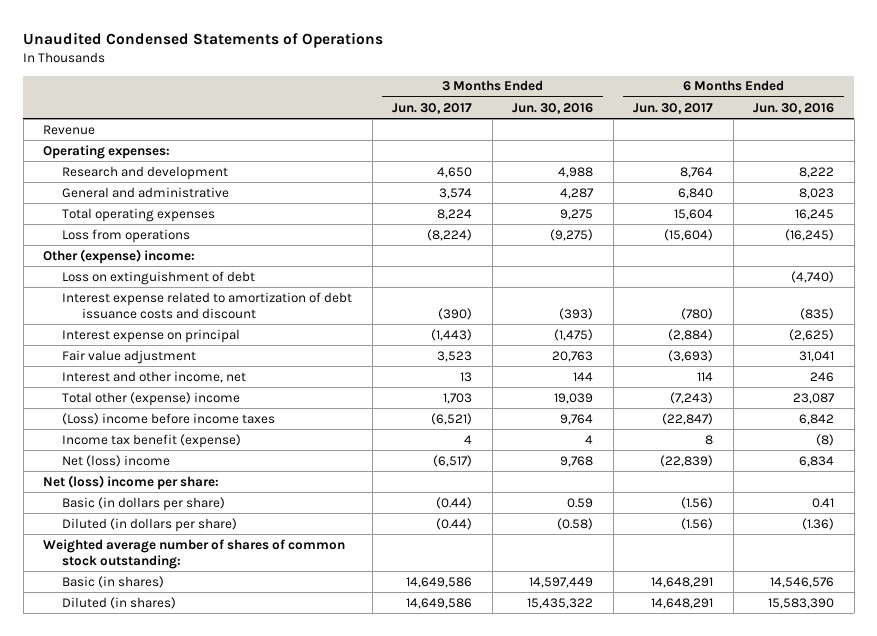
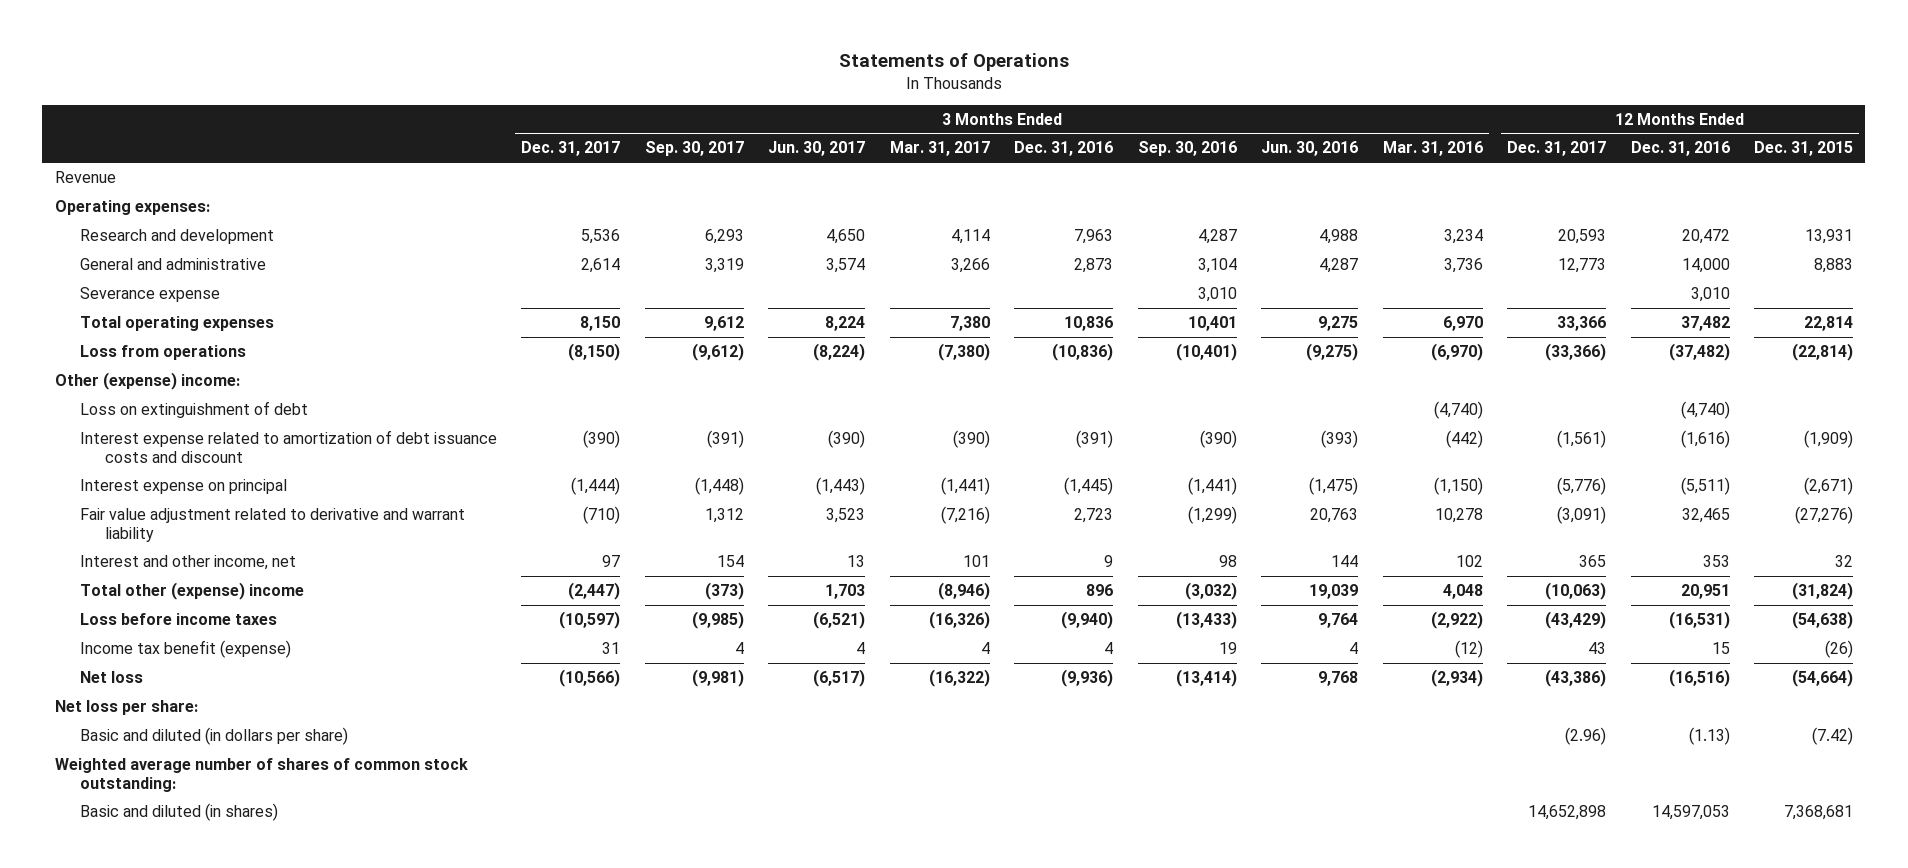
- Unaudited Condensed Statements of Operations
+ Statements of Operations
- | 3 Months Ended Jun. 30, 2017 | 3 Months Ended Jun. 30, 2016 | 6 Months Ended Jun. 30, 2017 | 6 Months Ended Jun. 30, 2016
+ | 3 Months Ended Dec. 31, 2017 | 3 Months Ended Sep. 30, 2017 | 3 Months Ended Jun. 30, 2017 | 3 Months Ended Mar. 31, 2017 | 3 Months Ended Dec. 31, 2016 | 3 Months Ended Sep. 30, 2016 | 3 Months Ended Jun. 30, 2016 | 3 Months Ended Mar. 31, 2016 | 12 Months Ended Dec. 31, 2017 | 12 Months Ended Dec. 31, 2016 | 12 Months Ended Dec. 31, 2015
+ Severance expense | | | | | | 3,010 | | | | 3,010 |
- Fair value adjustment | 3,523 | 20,763 | (3,693) | 31,041
+ Fair value adjustment related to derivative and warrant liability | (710) | 1,312 | 3,523 | (7,216) | 2,723 | (1,299) | 20,763 | 10,278 | (3,091) | 32,465 | (27,276)
- (Loss) income before income taxes | (6,521) | 9,764 | (22,847) | 6,842
+ Loss before income taxes | (10,597) | (9,985) | (6,521) | (16,326) | (9,940) | (13,433) | 9,764 | (2,922) | (43,429) | (16,531) | (54,638)
- Net (loss) income | (6,517) | 9,768 | (22,839) | 6,834
- Net (loss) income per share:
- Basic (in dollars per share) | (0.44) | 0.59 | (1.56) | 0.41
- Diluted (in dollars per share) | (0.44) | (0.58) | (1.56) | (1.36)
+ Net loss | (10,566) | (9,981) | (6,517) | (16,322) | (9,936) | (13,414) | 9,768 | (2,934) | (43,386) | (16,516) | (54,664)
+ Net loss per share:
+ Basic and diluted (in dollars per share) | | | | | | | | | (2.96) | (1.13) | (7.42)
- Basic (in shares) | 14,649,586 | 14,597,449 | 14,648,291 | 14,546,576
- Diluted (in shares) | 14,649,586 | 15,435,322 | 14,648,291 | 15,583,390
+ Basic and diluted (in shares) | | | | | | | | | 14,652,898 | 14,597,053 | 7,368,681

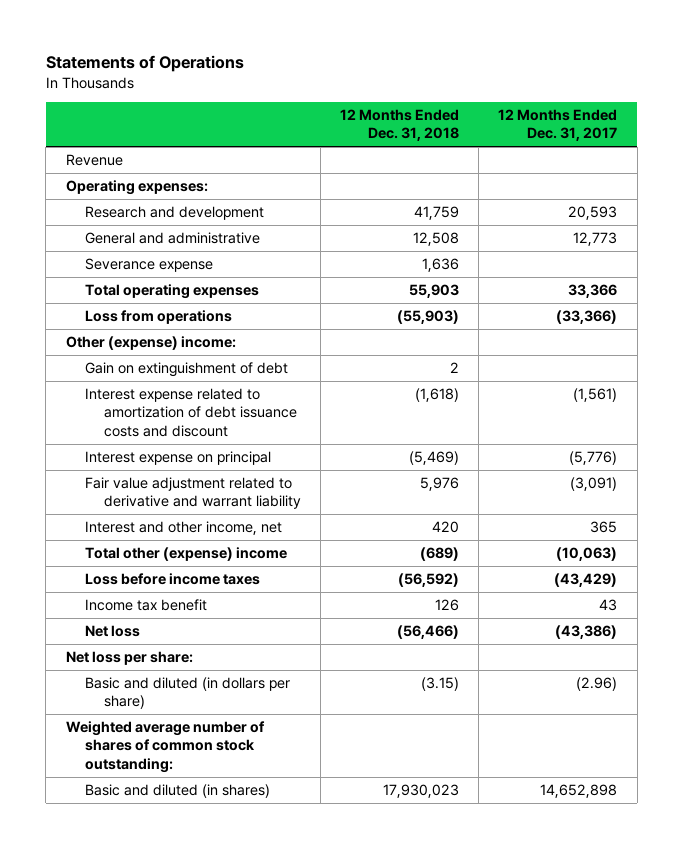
- | 3 Months Ended Dec. 31, 2017 | 3 Months Ended Sep. 30, 2017 | 3 Months Ended Jun. 30, 2017 | 3 Months Ended Mar. 31, 2017 | 3 Months Ended Dec. 31, 2016 | 3 Months Ended Sep. 30, 2016 | 3 Months Ended Jun. 30, 2016 | 3 Months Ended Mar. 31, 2016 | 12 Months Ended Dec. 31, 2017 | 12 Months Ended Dec. 31, 2016 | 12 Months Ended Dec. 31, 2015
+ | 12 Months Ended Dec. 31, 2018 | 12 Months Ended Dec. 31, 2017
- Loss on extinguishment of debt | | | | | | | | (4,740) | | (4,740) |
+ Gain on extinguishment of debt | 2 |
- Income tax benefit (expense) | 31 | 4 | 4 | 4 | 4 | 19 | 4 | (12) | 43 | 15 | (26)
+ Income tax benefit | 126 | 43

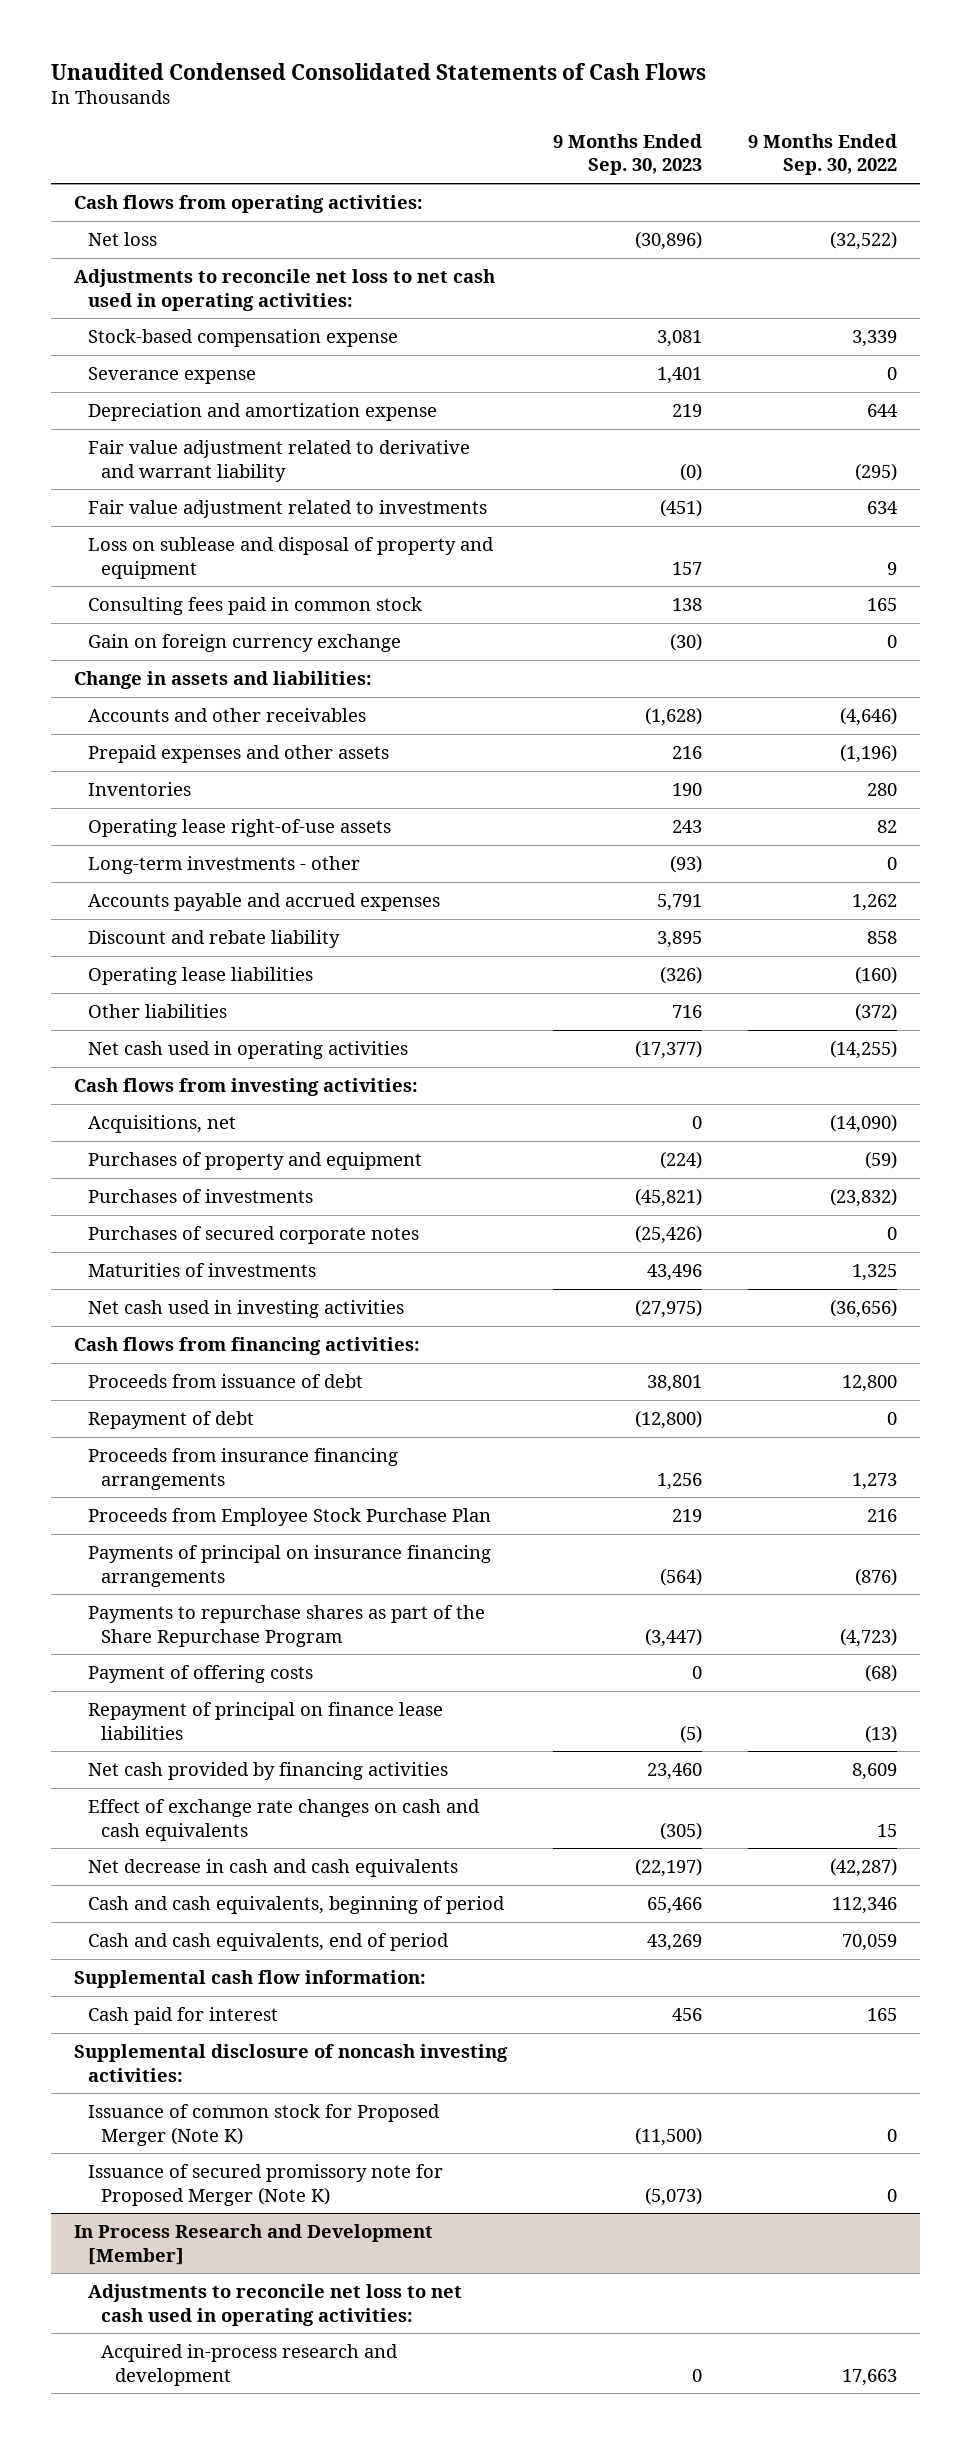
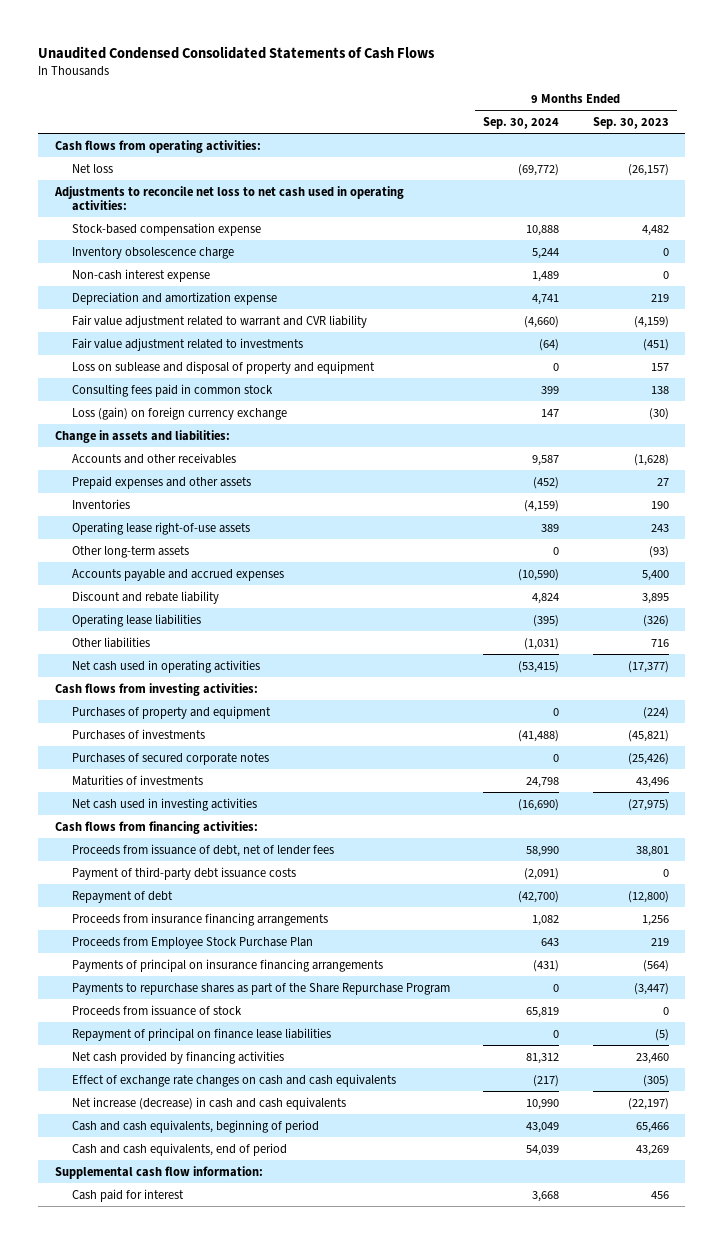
- | 9 Months Ended Sep. 30, 2023 | 9 Months Ended Sep. 30, 2022
+ | 9 Months Ended Sep. 30, 2024 | 9 Months Ended Sep. 30, 2023
- Net loss | (30,896) | (32,522)
+ Net loss | (69,772) | (26,157)
- Stock-based compensation expense | 3,081 | 3,339
- Severance expense | 1,401 | 0
+ Stock-based compensation expense | 10,888 | 4,482
+ Inventory obsolescence charge | 5,244 | 0
+ Non-cash interest expense | 1,489 | 0
- Fair value adjustment related to derivative and warrant liability | (0) | (295)
+ Fair value adjustment related to warrant and CVR liability | (4,660) | (4,159)
- Gain on foreign currency exchange | (30) | 0
+ Loss (gain) on foreign currency exchange | 147 | (30)
- Prepaid expenses and other assets | 216 | (1,196)
+ Prepaid expenses and other assets | (452) | 27
- Long-term investments - other | (93) | 0
- Accounts payable and accrued expenses | 5,791 | 1,262
+ Other long-term assets | 0 | (93)
+ Accounts payable and accrued expenses | (10,590) | 5,400
- Acquisitions, net | 0 | (14,090)
- Proceeds from issuance of debt | 38,801 | 12,800
+ Proceeds from issuance of debt, net of lender fees | 58,990 | 38,801
+ Payment of third-party debt issuance costs | (2,091) | 0
- Payment of offering costs | 0 | (68)
+ Proceeds from issuance of stock | 65,819 | 0
- Net decrease in cash and cash equivalents | (22,197) | (42,287)
+ Net increase (decrease) in cash and cash equivalents | 10,990 | (22,197)
- Supplemental disclosure of noncash investing activities:
- Issuance of common stock for Proposed Merger (Note K) | (11,500) | 0
- Issuance of secured promissory note for Proposed Merger (Note K) | (5,073) | 0
- In Process Research and Development [Member]
- Adjustments to reconcile net loss to net cash used in operating activities:
- Acquired in-process research and development | 0 | 17,663

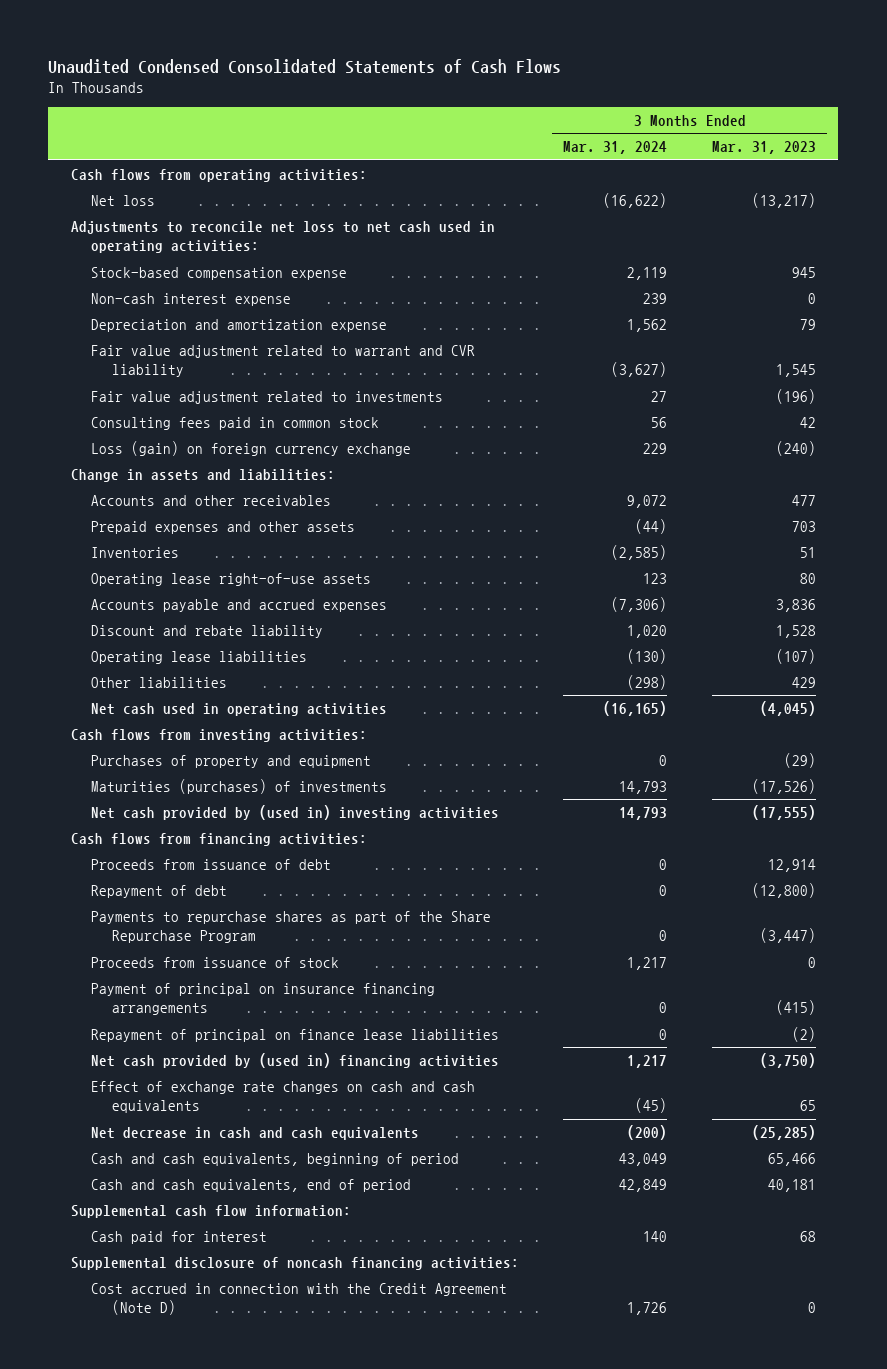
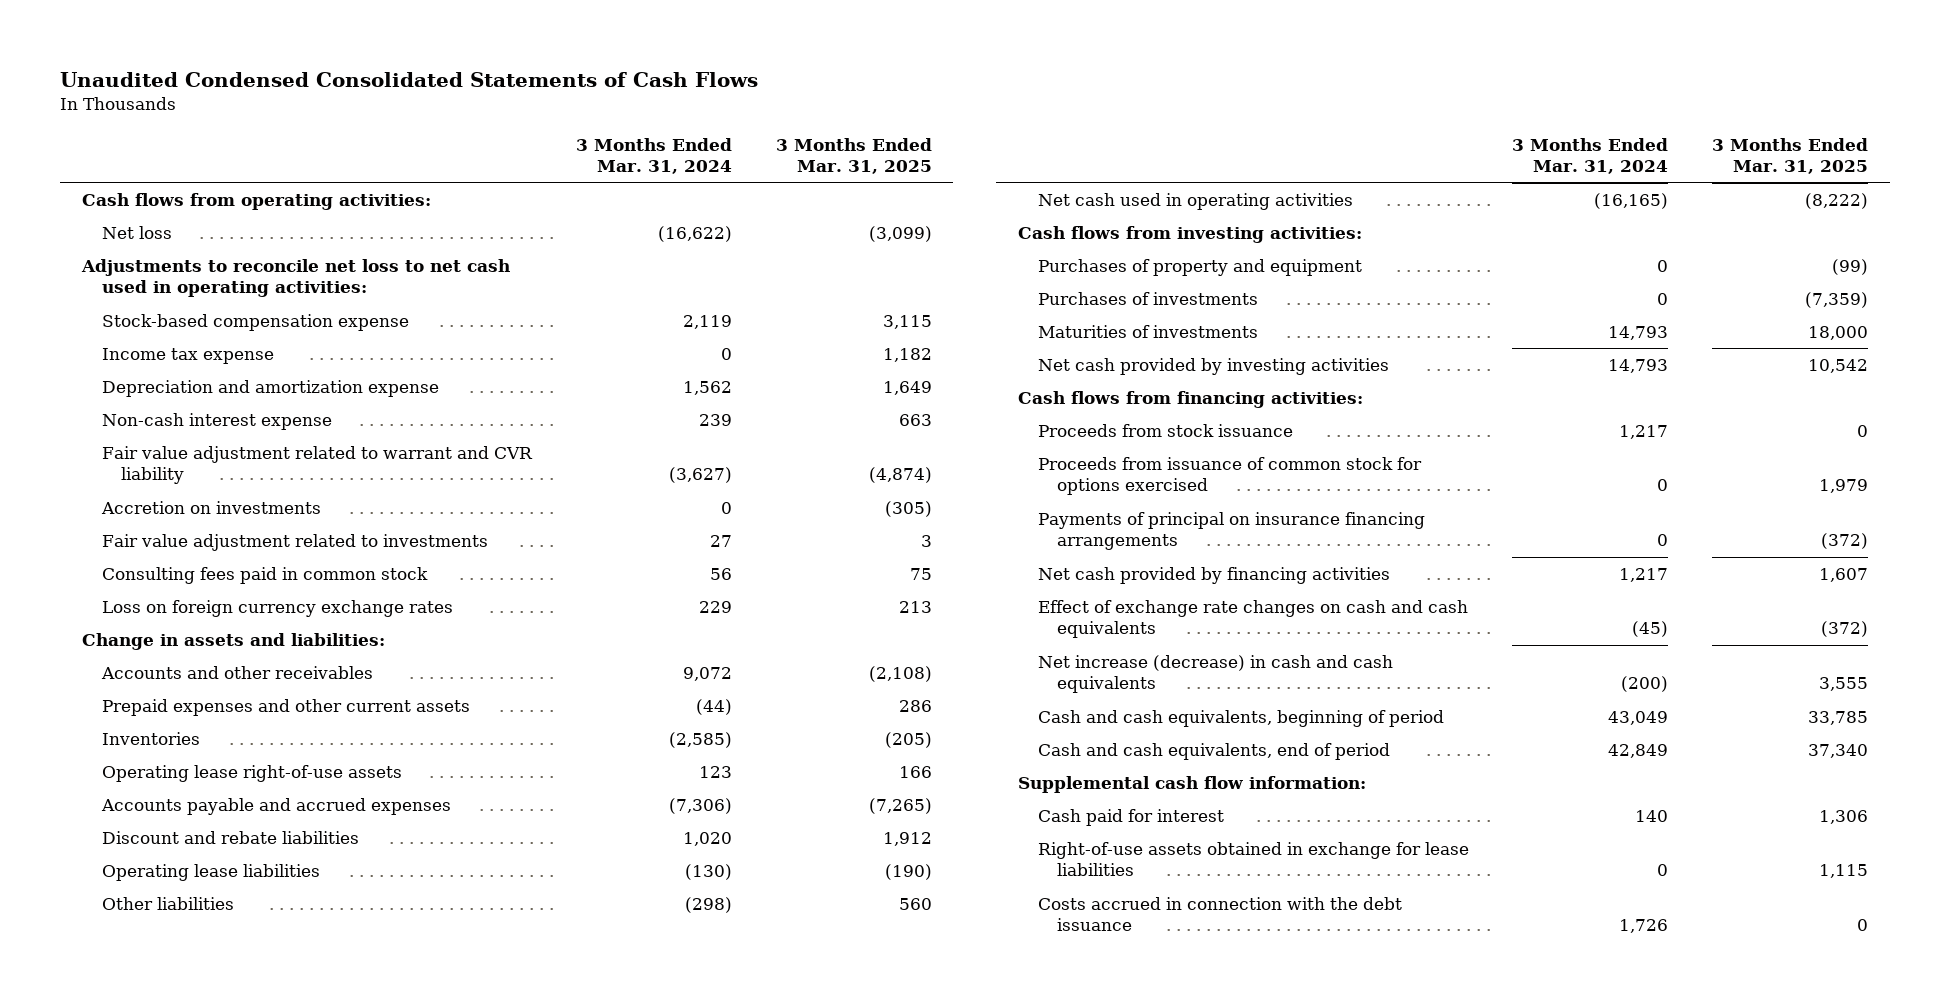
- | 3 Months Ended Mar. 31, 2024 | 3 Months Ended Mar. 31, 2023
+ | 3 Months Ended Mar. 31, 2024 | 3 Months Ended Mar. 31, 2025
+ Income tax expense | 0 | 1,182
moved down: Non-cash interest expense | 239 | 663
+ Accretion on investments | 0 | (305)
- Loss (gain) on foreign currency exchange | 229 | (240)
+ Loss on foreign currency exchange rates | 229 | 213
- Prepaid expenses and other assets | (44) | 703
+ Prepaid expenses and other current assets | (44) | 286
- Discount and rebate liability | 1,020 | 1,528
+ Discount and rebate liabilities | 1,020 | 1,912
- Maturities (purchases) of investments | 14,793 | (17,526)
- Net cash provided by (used in) investing activities | 14,793 | (17,555)
+ Purchases of investments | 0 | (7,359)
+ Maturities of investments | 14,793 | 18,000
+ Net cash provided by investing activities | 14,793 | 10,542
- Proceeds from issuance of debt | 0 | 12,914
- Repayment of debt | 0 | (12,800)
- Payments to repurchase shares as part of the Share Repurchase Program | 0 | (3,447)
- Proceeds from issuance of stock | 1,217 | 0
- Payment of principal on insurance financing arrangements | 0 | (415)
- Repayment of principal on finance lease liabilities | 0 | (2)
- Net cash provided by (used in) financing activities | 1,217 | (3,750)
+ Proceeds from stock issuance | 1,217 | 0
+ Proceeds from issuance of common stock for options exercised | 0 | 1,979
+ Payments of principal on insurance financing arrangements | 0 | (372)
+ Net cash provided by financing activities | 1,217 | 1,607
- Net decrease in cash and cash equivalents | (200) | (25,285)
+ Net increase (decrease) in cash and cash equivalents | (200) | 3,555
- Supplemental disclosure of noncash financing activities:
- Cost accrued in connection with the Credit Agreement (Note D) | 1,726 | 0
+ Right-of-use assets obtained in exchange for lease liabilities | 0 | 1,115
+ Costs accrued in connection with the debt issuance | 1,726 | 0

